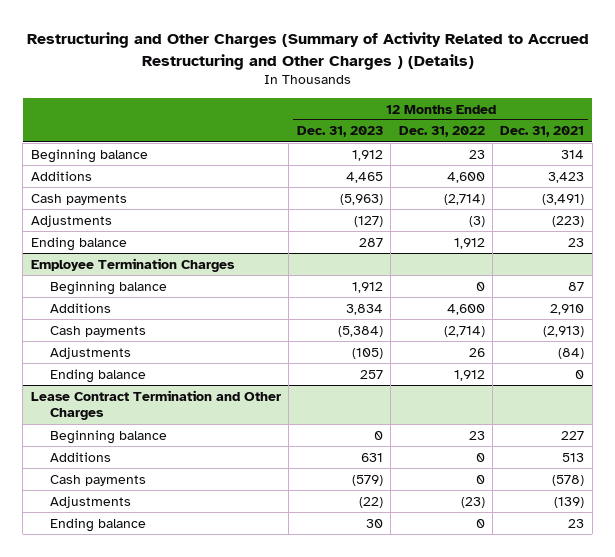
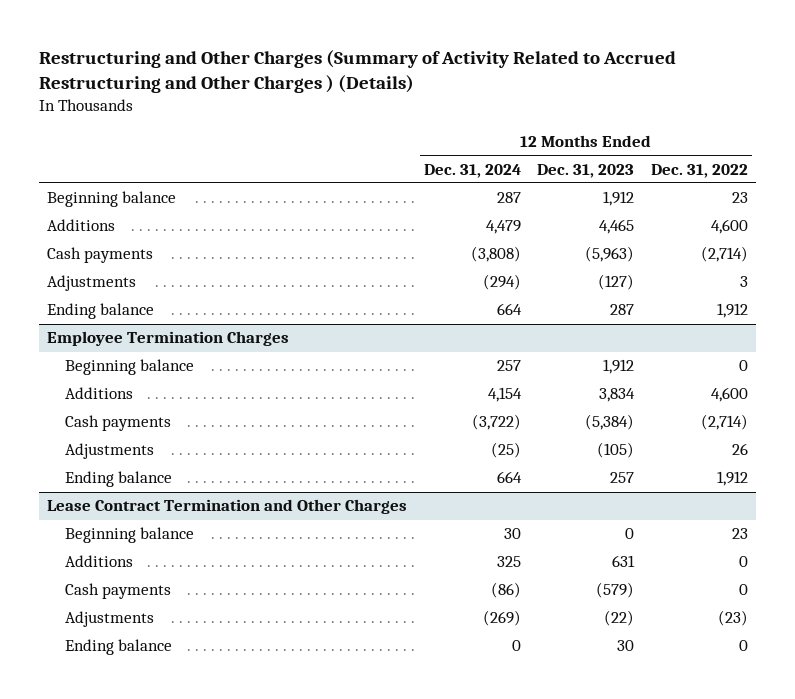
- | 12 Months Ended Dec. 31, 2023 | 12 Months Ended Dec. 31, 2022 | 12 Months Ended Dec. 31, 2021
+ | 12 Months Ended Dec. 31, 2024 | 12 Months Ended Dec. 31, 2023 | 12 Months Ended Dec. 31, 2022
- Adjustments | (127) | (3) | (223)
+ Adjustments | (294) | (127) | 3

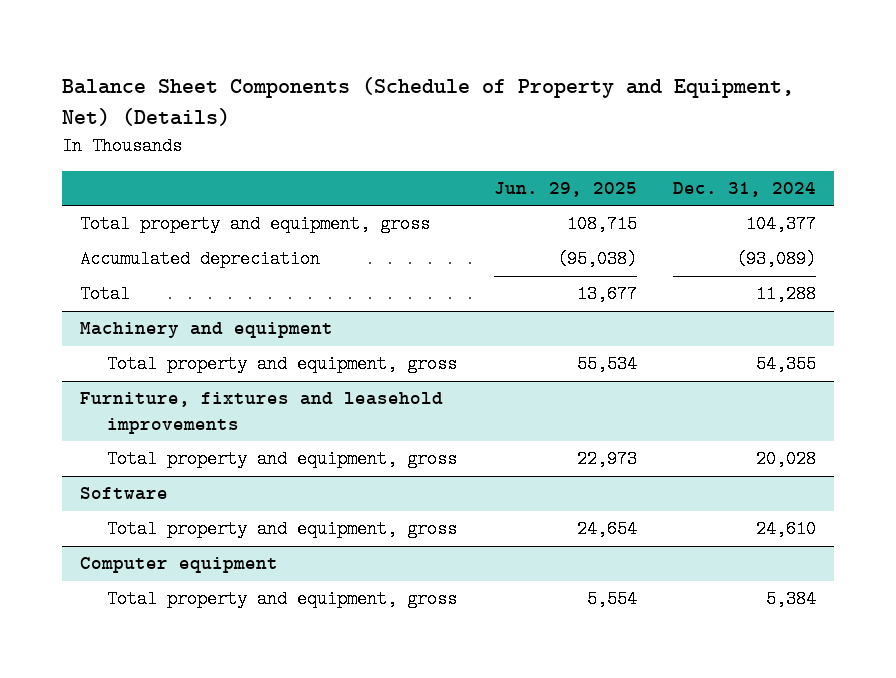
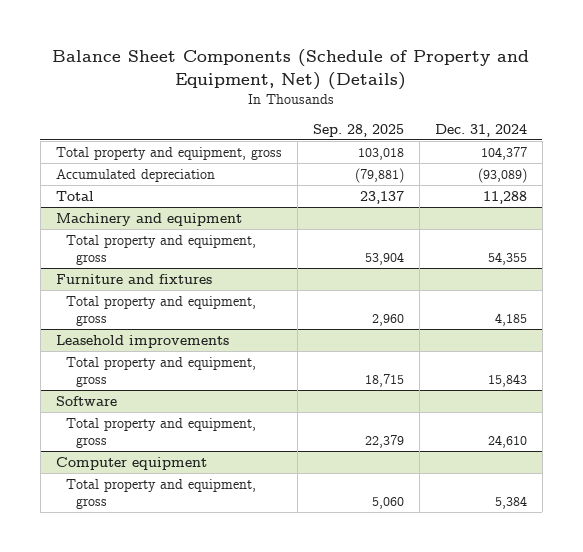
- | Jun. 29, 2025 | Dec. 31, 2024
+ | Sep. 28, 2025 | Dec. 31, 2024
- Furniture, fixtures and leasehold improvements
- Total property and equipment, gross | 22,973 | 20,028
+ Furniture and fixtures
+ Total property and equipment, gross | 2,960 | 4,185
+ Leasehold improvements
+ Total property and equipment, gross | 18,715 | 15,843

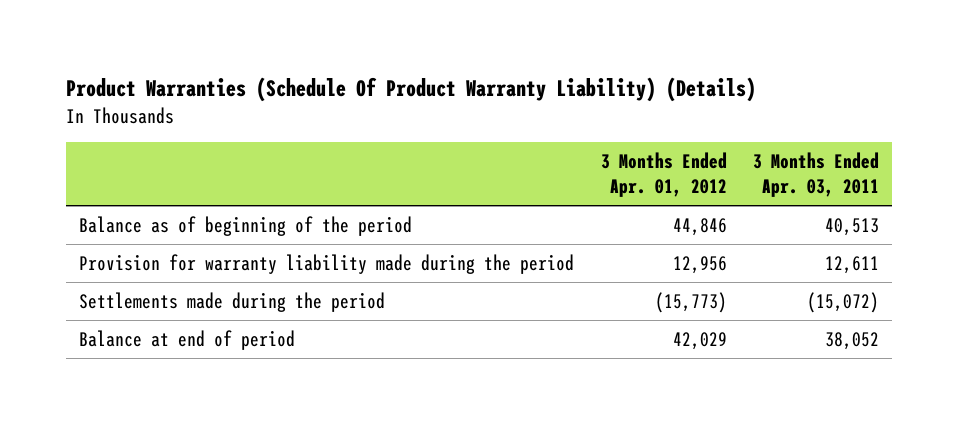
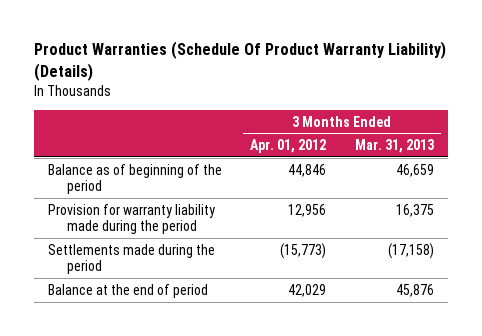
- | 3 Months Ended Apr. 01, 2012 | 3 Months Ended Apr. 03, 2011
+ | 3 Months Ended Apr. 01, 2012 | 3 Months Ended Mar. 31, 2013
- Balance at end of period | 42,029 | 38,052
+ Balance at the end of period | 42,029 | 45,876

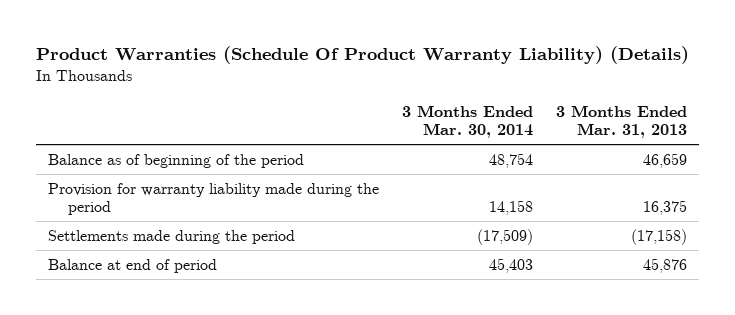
- | 3 Months Ended Apr. 01, 2012 | 3 Months Ended Mar. 31, 2013
+ | 3 Months Ended Mar. 30, 2014 | 3 Months Ended Mar. 31, 2013
- Balance at the end of period | 42,029 | 45,876
+ Balance at end of period | 45,403 | 45,876

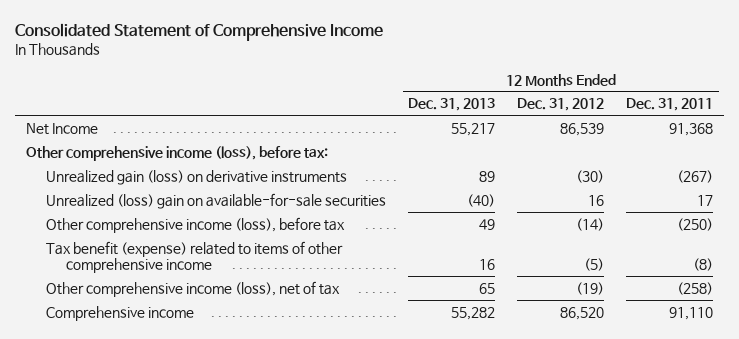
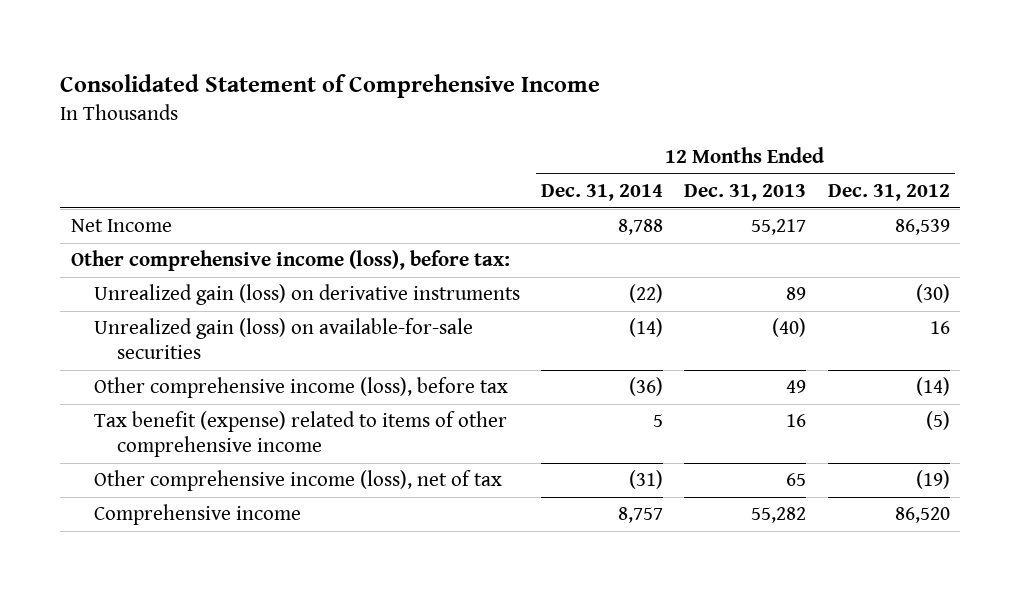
- | 12 Months Ended Dec. 31, 2013 | 12 Months Ended Dec. 31, 2012 | 12 Months Ended Dec. 31, 2011
+ | 12 Months Ended Dec. 31, 2014 | 12 Months Ended Dec. 31, 2013 | 12 Months Ended Dec. 31, 2012
- Unrealized (loss) gain on available-for-sale securities | (40) | 16 | 17
+ Unrealized gain (loss) on available-for-sale securities | (14) | (40) | 16

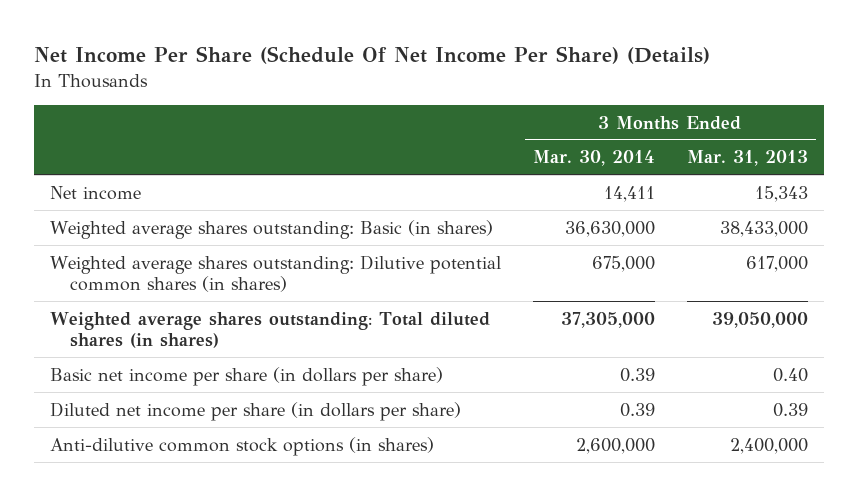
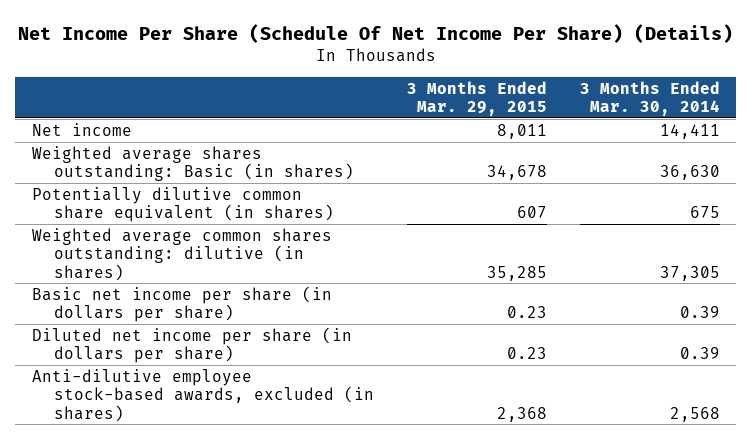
- | 3 Months Ended Mar. 30, 2014 | 3 Months Ended Mar. 31, 2013
+ | 3 Months Ended Mar. 29, 2015 | 3 Months Ended Mar. 30, 2014
- Weighted average shares outstanding: Basic (in shares) | 36,630,000 | 38,433,000
- Weighted average shares outstanding: Dilutive potential common shares (in shares) | 675,000 | 617,000
- Weighted average shares outstanding: Total diluted shares (in shares) | 37,305,000 | 39,050,000
+ Weighted average shares outstanding: Basic (in shares) | 34,678 | 36,630
+ Potentially dilutive common share equivalent (in shares) | 607 | 675
+ Weighted average common shares outstanding: dilutive (in shares) | 35,285 | 37,305
- Anti-dilutive common stock options (in shares) | 2,600,000 | 2,400,000
+ Anti-dilutive employee stock-based awards, excluded (in shares) | 2,368 | 2,568

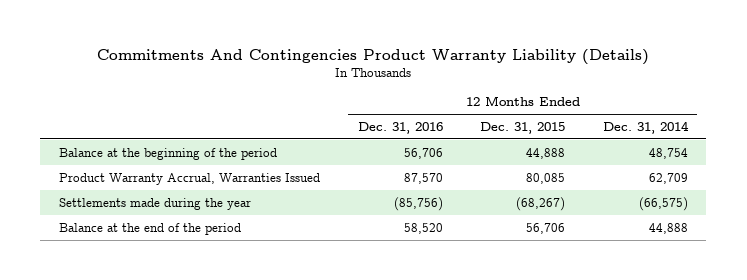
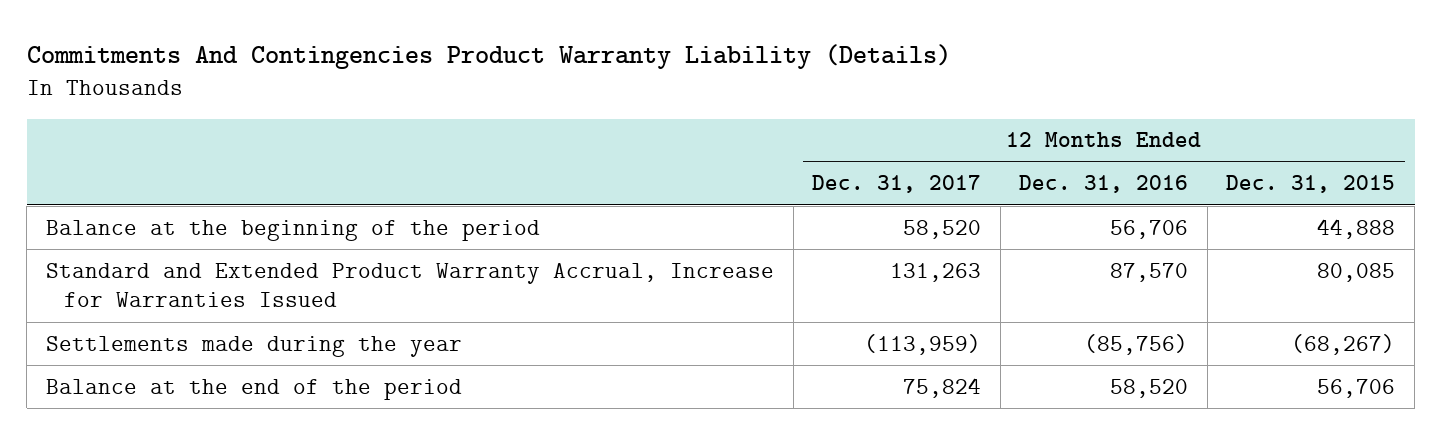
- | 12 Months Ended Dec. 31, 2016 | 12 Months Ended Dec. 31, 2015 | 12 Months Ended Dec. 31, 2014
+ | 12 Months Ended Dec. 31, 2017 | 12 Months Ended Dec. 31, 2016 | 12 Months Ended Dec. 31, 2015
- Product Warranty Accrual, Warranties Issued | 87,570 | 80,085 | 62,709
+ Standard and Extended Product Warranty Accrual, Increase for Warranties Issued | 131,263 | 87,570 | 80,085

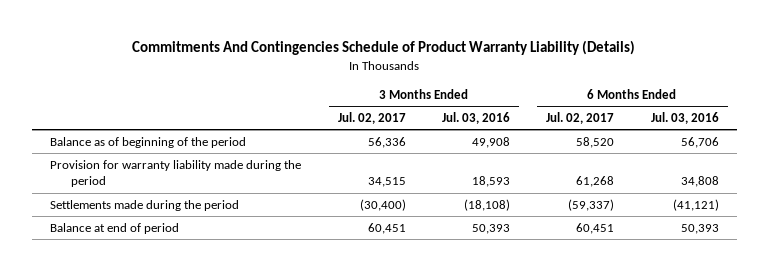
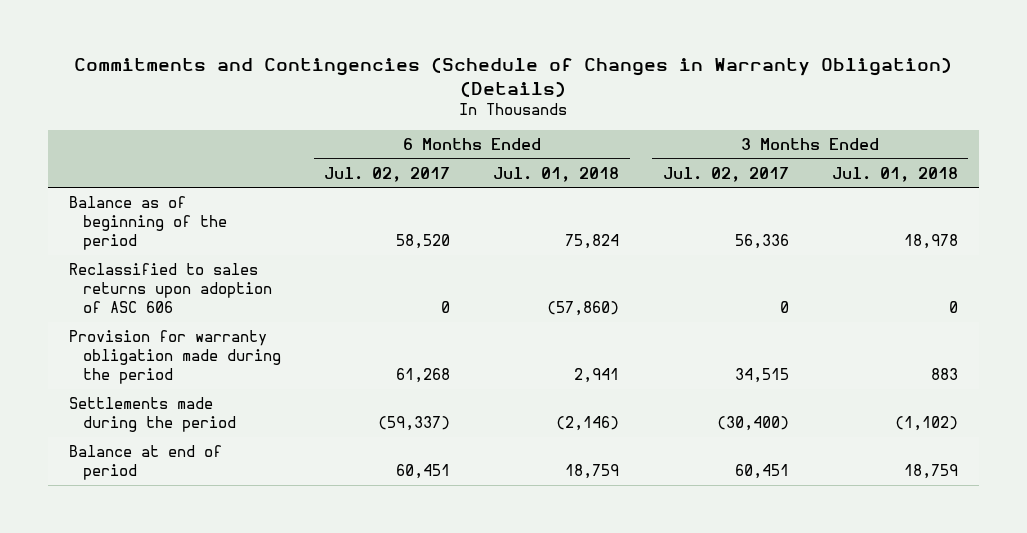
- Commitments And Contingencies Schedule of Product Warranty Liability (Details)
+ Commitments and Contingencies (Schedule of Changes in Warranty Obligation) (Details)
- | 3 Months Ended Jul. 02, 2017 | 3 Months Ended Jul. 03, 2016 | 6 Months Ended Jul. 02, 2017 | 6 Months Ended Jul. 03, 2016
+ | 6 Months Ended Jul. 02, 2017 | 6 Months Ended Jul. 01, 2018 | 3 Months Ended Jul. 02, 2017 | 3 Months Ended Jul. 01, 2018
- Provision for warranty liability made during the period | 34,515 | 18,593 | 61,268 | 34,808
+ Reclassified to sales returns upon adoption of ASC 606 | 0 | (57,860) | 0 | 0
+ Provision for warranty obligation made during the period | 61,268 | 2,941 | 34,515 | 883

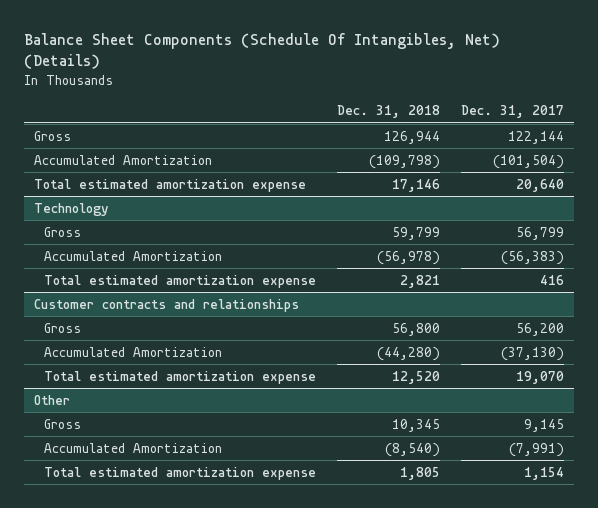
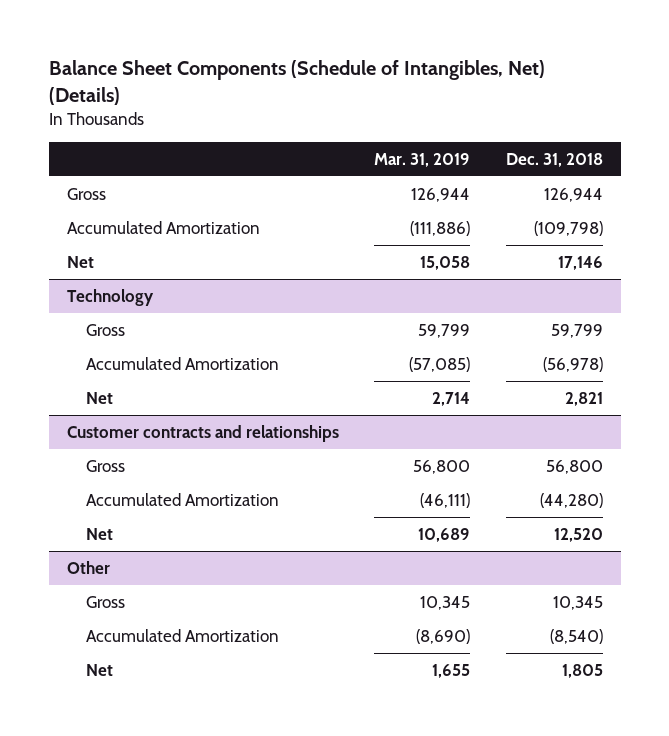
- Balance Sheet Components (Schedule Of Intangibles, Net) (Details)
+ Balance Sheet Components (Schedule of Intangibles, Net) (Details)
- | Dec. 31, 2018 | Dec. 31, 2017
+ | Mar. 31, 2019 | Dec. 31, 2018
- Total estimated amortization expense | 17,146 | 20,640
+ Net | 15,058 | 17,146
@ Technology
- Total estimated amortization expense | 2,821 | 416
+ Net | 2,714 | 2,821
@ Customer contracts and relationships
- Total estimated amortization expense | 12,520 | 19,070
+ Net | 10,689 | 12,520
@ Other
- Total estimated amortization expense | 1,805 | 1,154
+ Net | 1,655 | 1,805

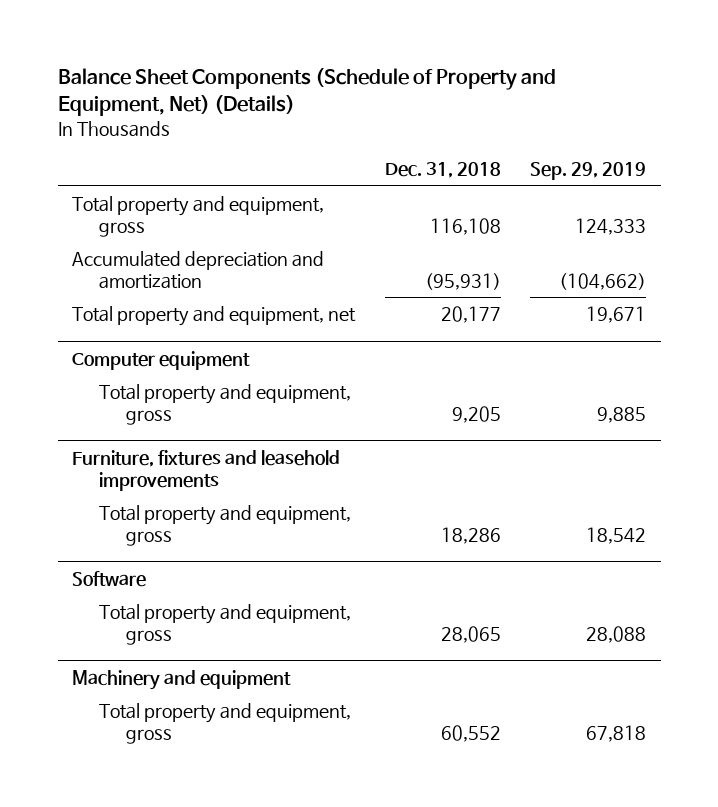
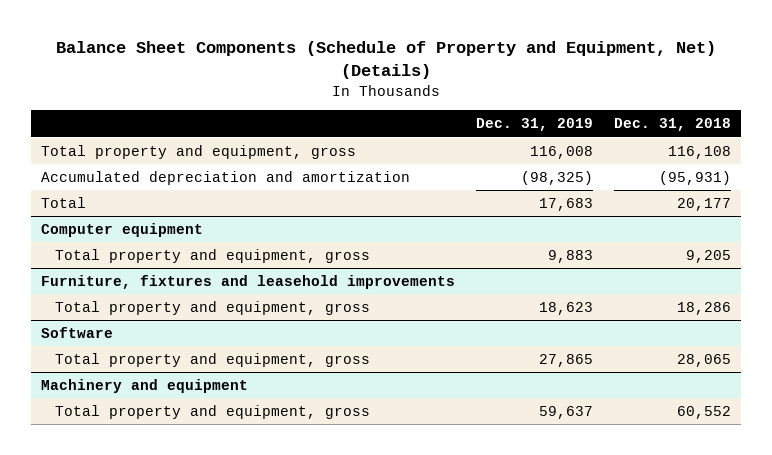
- | Dec. 31, 2018 | Sep. 29, 2019
+ | Dec. 31, 2019 | Dec. 31, 2018
- Total property and equipment, net | 20,177 | 19,671
+ Total | 17,683 | 20,177

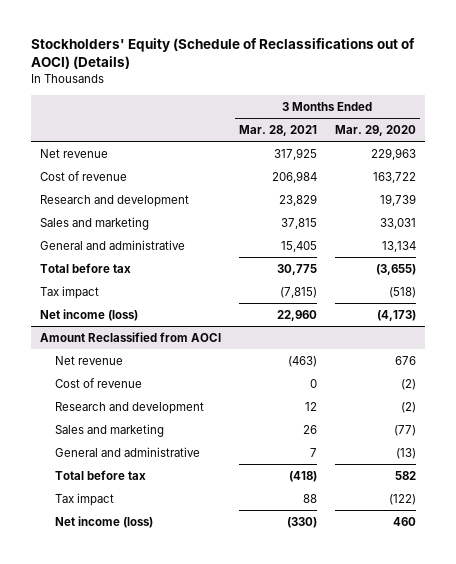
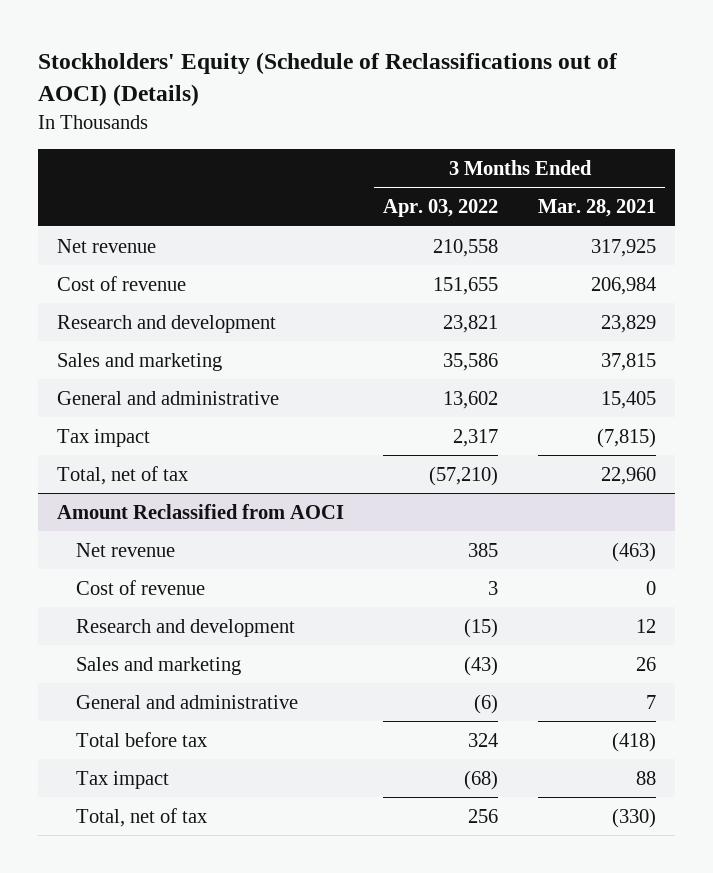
- | 3 Months Ended Mar. 28, 2021 | 3 Months Ended Mar. 29, 2020
+ | 3 Months Ended Apr. 03, 2022 | 3 Months Ended Mar. 28, 2021
- Total before tax | 30,775 | (3,655)
- Net income (loss) | 22,960 | (4,173)
+ Total, net of tax | (57,210) | 22,960
@ Amount Reclassified from AOCI
- Net income (loss) | (330) | 460
+ Total, net of tax | 256 | (330)

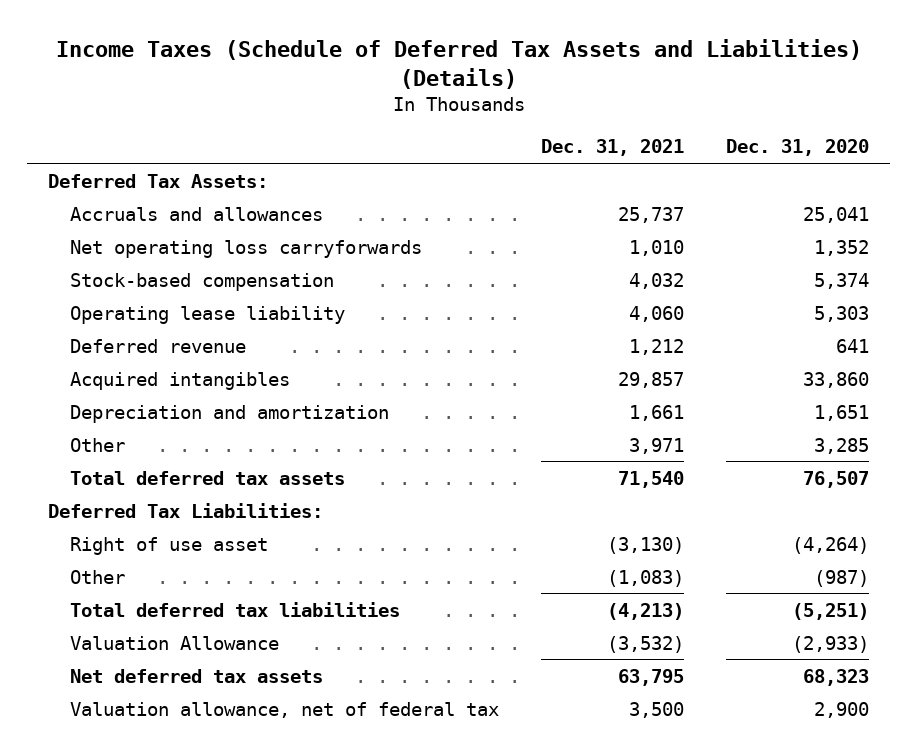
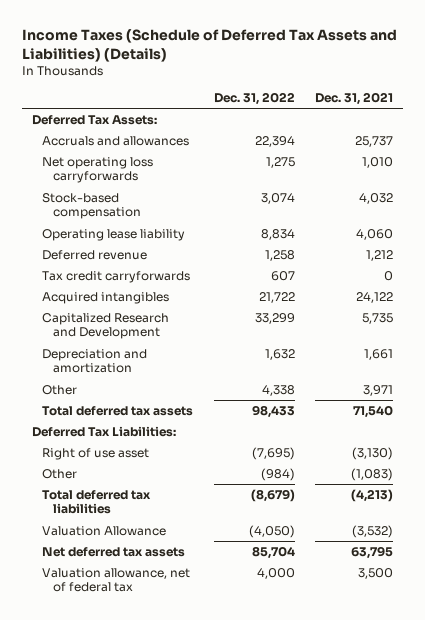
- | Dec. 31, 2021 | Dec. 31, 2020
+ | Dec. 31, 2022 | Dec. 31, 2021
- Acquired intangibles | 29,857 | 33,860
+ Tax credit carryforwards | 607 | 0
+ Acquired intangibles | 21,722 | 24,122
+ Capitalized Research and Development | 33,299 | 5,735

